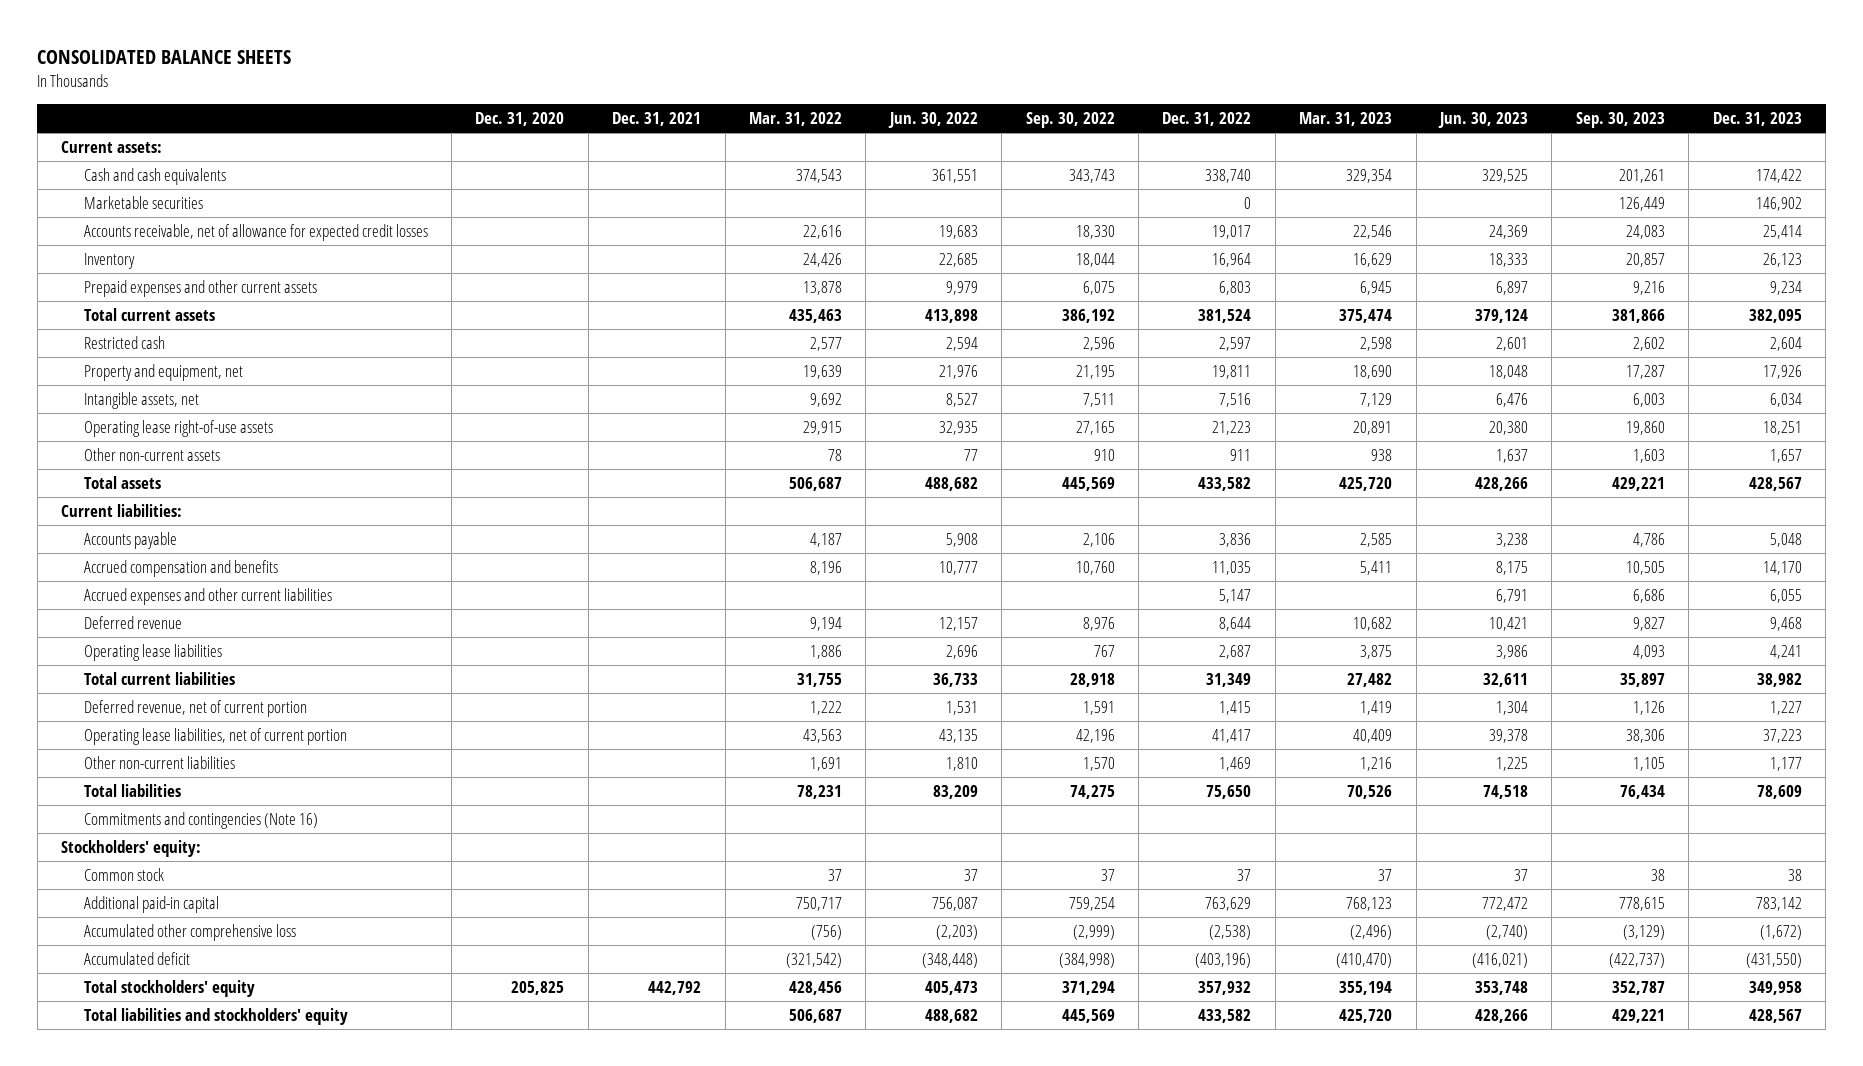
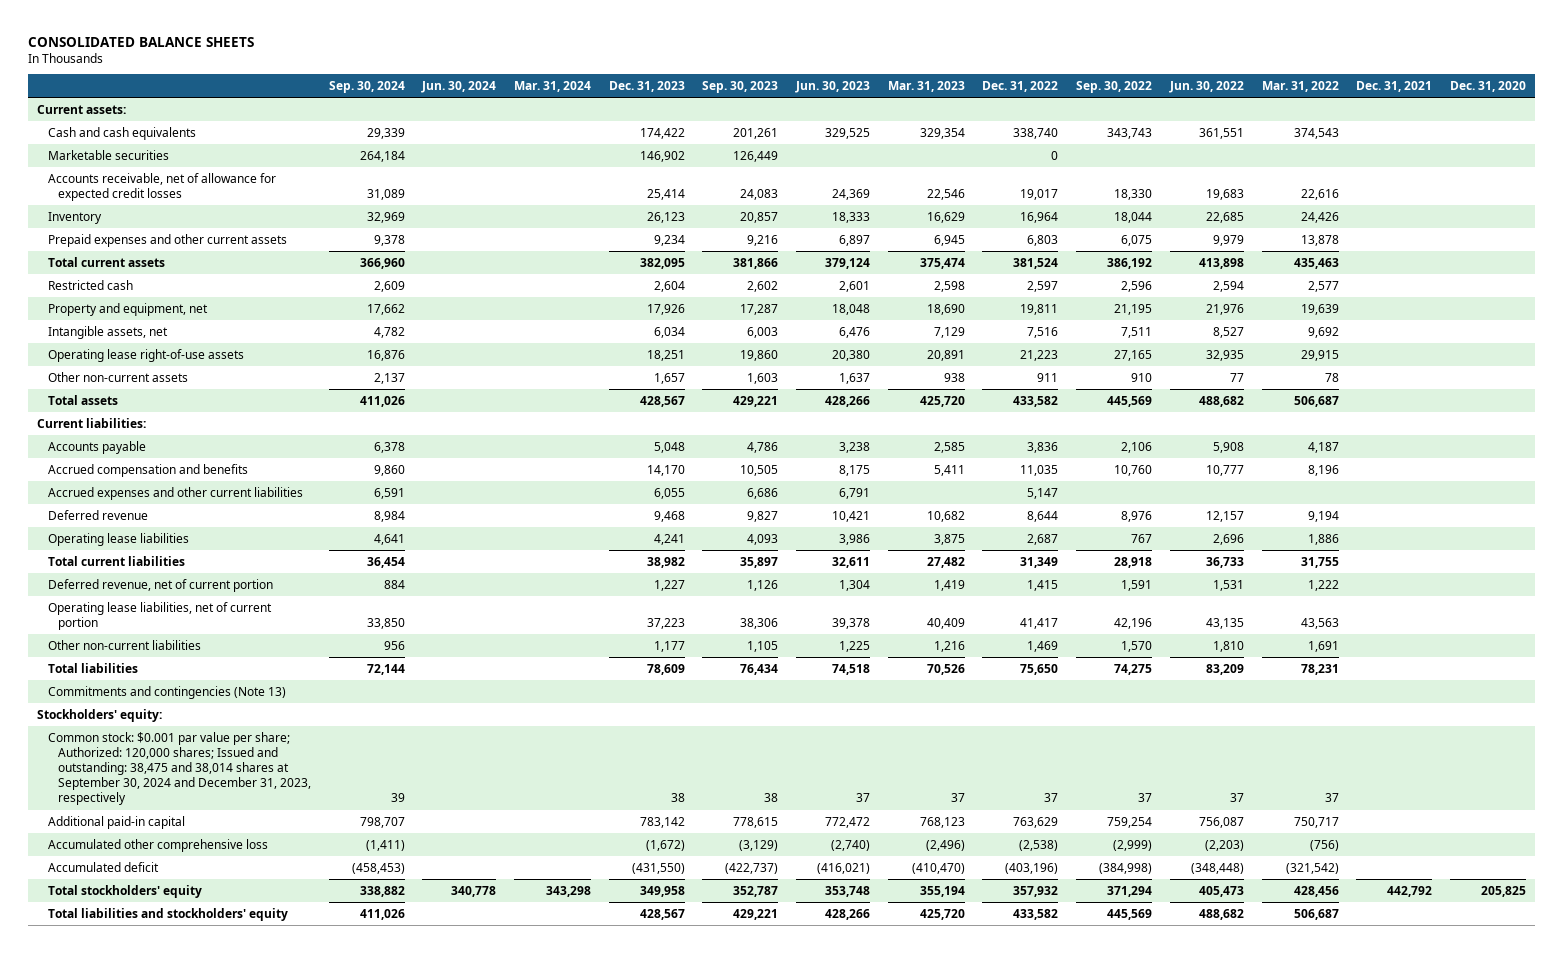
- | Dec. 31, 2020 | Dec. 31, 2021 | Mar. 31, 2022 | Jun. 30, 2022 | Sep. 30, 2022 | Dec. 31, 2022 | Mar. 31, 2023 | Jun. 30, 2023 | Sep. 30, 2023 | Dec. 31, 2023
+ | Sep. 30, 2024 | Jun. 30, 2024 | Mar. 31, 2024 | Dec. 31, 2023 | Sep. 30, 2023 | Jun. 30, 2023 | Mar. 31, 2023 | Dec. 31, 2022 | Sep. 30, 2022 | Jun. 30, 2022 | Mar. 31, 2022 | Dec. 31, 2021 | Dec. 31, 2020
- Commitments and contingencies (Note 16)
+ Commitments and contingencies (Note 13)
- Common stock | | | 37 | 37 | 37 | 37 | 37 | 37 | 38 | 38
+ Common stock: $0.001 par value per share; Authorized: 120,000 shares; Issued and outstanding: 38,475 and 38,014 shares at September 30, 2024 and December 31, 2023, respectively | 39 | | | 38 | 38 | 37 | 37 | 37 | 37 | 37 | 37 | |

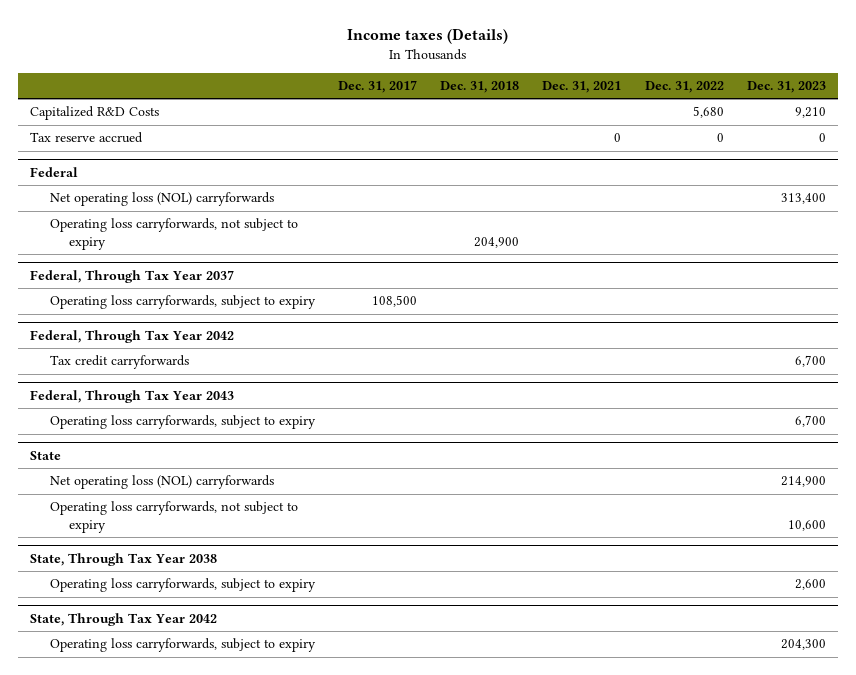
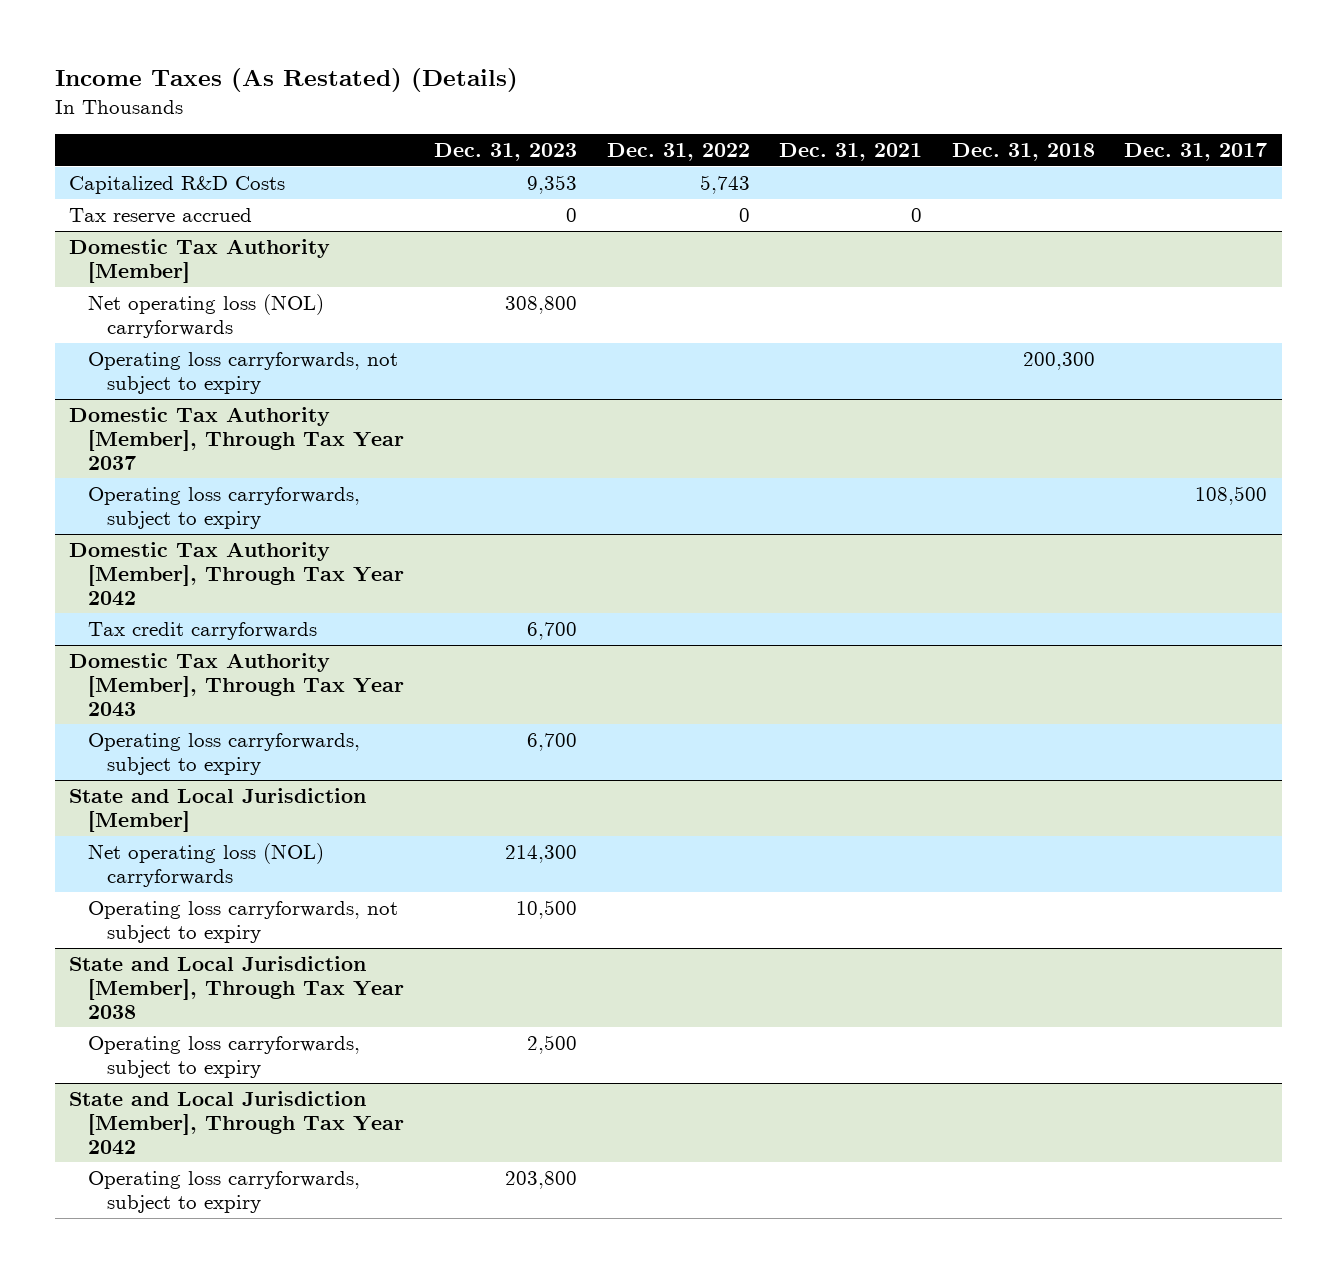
- Income taxes (Details)
+ Income Taxes (As Restated) (Details)
- | Dec. 31, 2017 | Dec. 31, 2018 | Dec. 31, 2021 | Dec. 31, 2022 | Dec. 31, 2023
+ | Dec. 31, 2023 | Dec. 31, 2022 | Dec. 31, 2021 | Dec. 31, 2018 | Dec. 31, 2017
- Capitalized R&D Costs | | | | 5,680 | 9,210
+ Capitalized R&D Costs | 9,353 | 5,743 | | |
- Federal
- Net operating loss (NOL) carryforwards | | | | | 313,400
- Operating loss carryforwards, not subject to expiry | | 204,900 | | |
- Federal, Through Tax Year 2037
+ Domestic Tax Authority [Member]
+ Net operating loss (NOL) carryforwards | 308,800 | | | |
+ Operating loss carryforwards, not subject to expiry | | | | 200,300 |
+ Domestic Tax Authority [Member], Through Tax Year 2037
- Federal, Through Tax Year 2042
+ Domestic Tax Authority [Member], Through Tax Year 2042
- Federal, Through Tax Year 2043
+ Domestic Tax Authority [Member], Through Tax Year 2043
- State
- Net operating loss (NOL) carryforwards | | | | | 214,900
- Operating loss carryforwards, not subject to expiry | | | | | 10,600
- State, Through Tax Year 2038
- Operating loss carryforwards, subject to expiry | | | | | 2,600
- State, Through Tax Year 2042
- Operating loss carryforwards, subject to expiry | | | | | 204,300
+ State and Local Jurisdiction [Member]
+ Net operating loss (NOL) carryforwards | 214,300 | | | |
+ Operating loss carryforwards, not subject to expiry | 10,500 | | | |
+ State and Local Jurisdiction [Member], Through Tax Year 2038
+ Operating loss carryforwards, subject to expiry | 2,500 | | | |
+ State and Local Jurisdiction [Member], Through Tax Year 2042
+ Operating loss carryforwards, subject to expiry | 203,800 | | | |

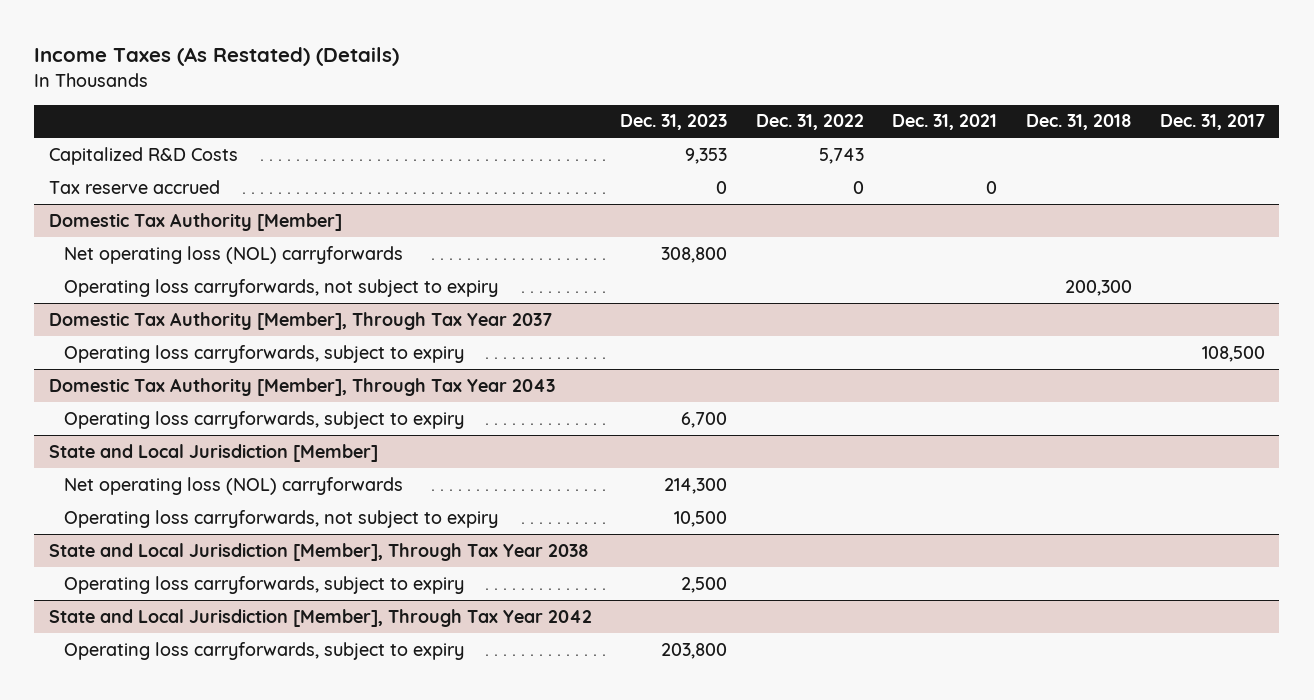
- Domestic Tax Authority [Member], Through Tax Year 2042
- Tax credit carryforwards | 6,700 | | | |

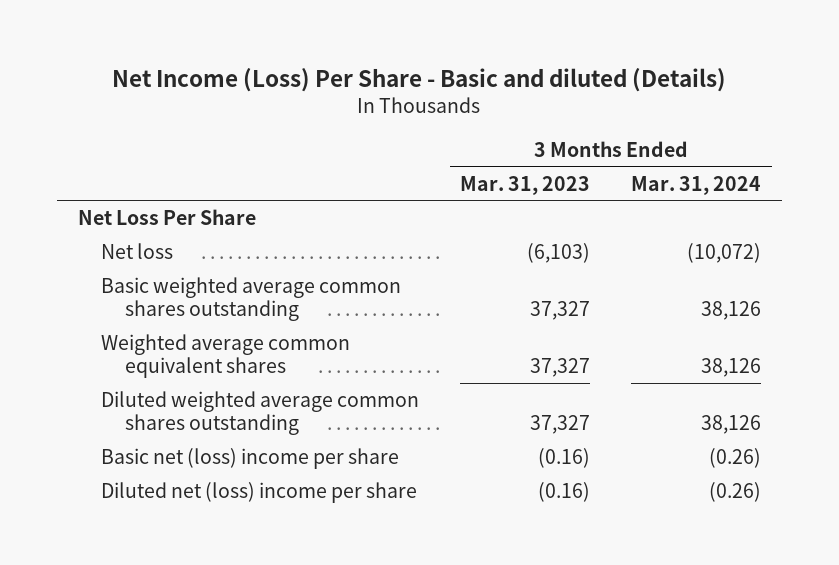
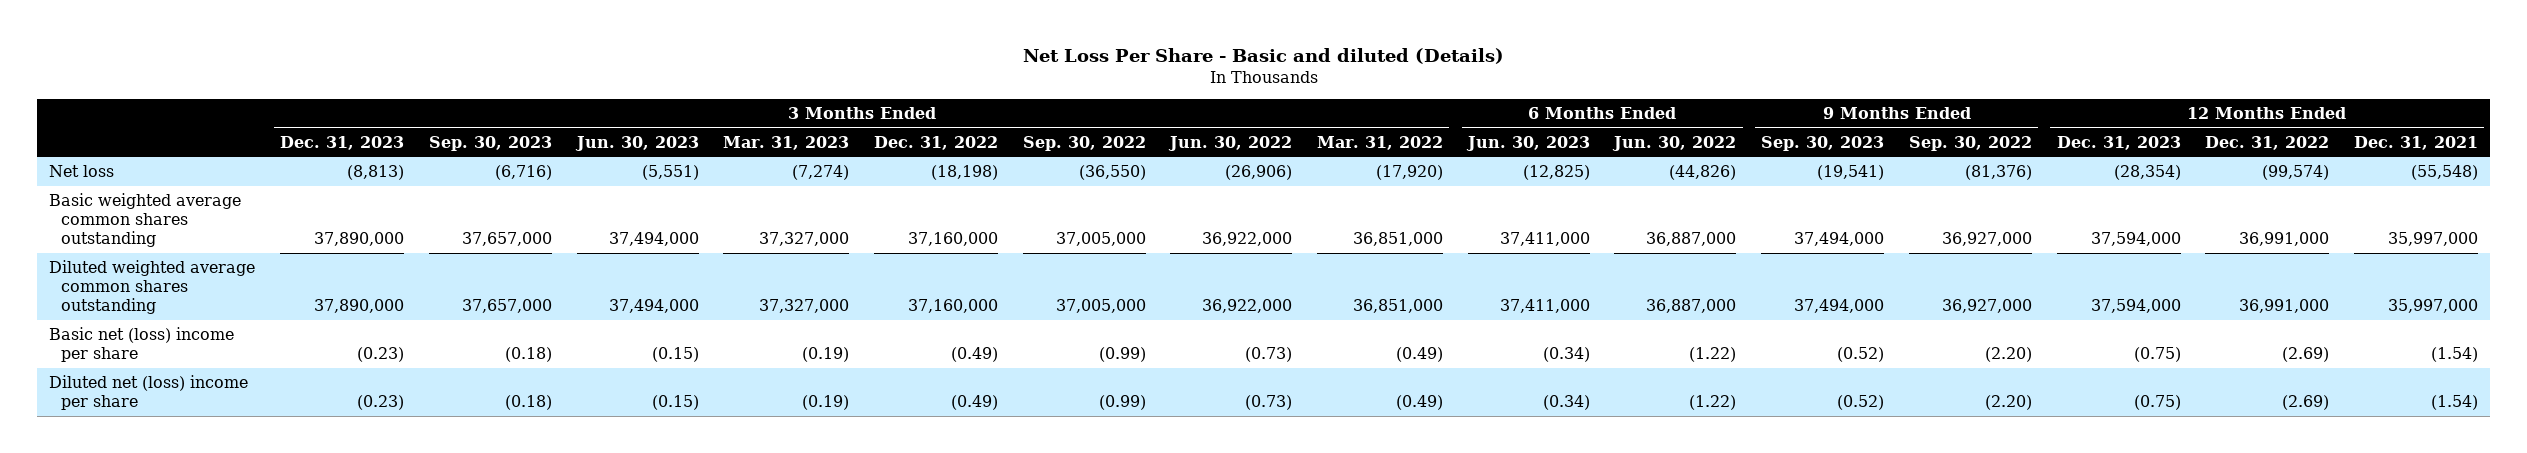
- Net Income (Loss) Per Share - Basic and diluted (Details)
+ Net Loss Per Share - Basic and diluted (Details)
- | 3 Months Ended Mar. 31, 2023 | 3 Months Ended Mar. 31, 2024
+ | 3 Months Ended Dec. 31, 2023 | 3 Months Ended Sep. 30, 2023 | 3 Months Ended Jun. 30, 2023 | 3 Months Ended Mar. 31, 2023 | 3 Months Ended Dec. 31, 2022 | 3 Months Ended Sep. 30, 2022 | 3 Months Ended Jun. 30, 2022 | 3 Months Ended Mar. 31, 2022 | 6 Months Ended Jun. 30, 2023 | 6 Months Ended Jun. 30, 2022 | 9 Months Ended Sep. 30, 2023 | 9 Months Ended Sep. 30, 2022 | 12 Months Ended Dec. 31, 2023 | 12 Months Ended Dec. 31, 2022 | 12 Months Ended Dec. 31, 2021
- Net Loss Per Share
- Net loss | (6,103) | (10,072)
- Basic weighted average common shares outstanding | 37,327 | 38,126
- Weighted average common equivalent shares | 37,327 | 38,126
- Diluted weighted average common shares outstanding | 37,327 | 38,126
- Basic net (loss) income per share | (0.16) | (0.26)
- Diluted net (loss) income per share | (0.16) | (0.26)
+ Net loss | (8,813) | (6,716) | (5,551) | (7,274) | (18,198) | (36,550) | (26,906) | (17,920) | (12,825) | (44,826) | (19,541) | (81,376) | (28,354) | (99,574) | (55,548)
+ Basic weighted average common shares outstanding | 37,890,000 | 37,657,000 | 37,494,000 | 37,327,000 | 37,160,000 | 37,005,000 | 36,922,000 | 36,851,000 | 37,411,000 | 36,887,000 | 37,494,000 | 36,927,000 | 37,594,000 | 36,991,000 | 35,997,000
+ Diluted weighted average common shares outstanding | 37,890,000 | 37,657,000 | 37,494,000 | 37,327,000 | 37,160,000 | 37,005,000 | 36,922,000 | 36,851,000 | 37,411,000 | 36,887,000 | 37,494,000 | 36,927,000 | 37,594,000 | 36,991,000 | 35,997,000
+ Basic net (loss) income per share | (0.23) | (0.18) | (0.15) | (0.19) | (0.49) | (0.99) | (0.73) | (0.49) | (0.34) | (1.22) | (0.52) | (2.20) | (0.75) | (2.69) | (1.54)
+ Diluted net (loss) income per share | (0.23) | (0.18) | (0.15) | (0.19) | (0.49) | (0.99) | (0.73) | (0.49) | (0.34) | (1.22) | (0.52) | (2.20) | (0.75) | (2.69) | (1.54)

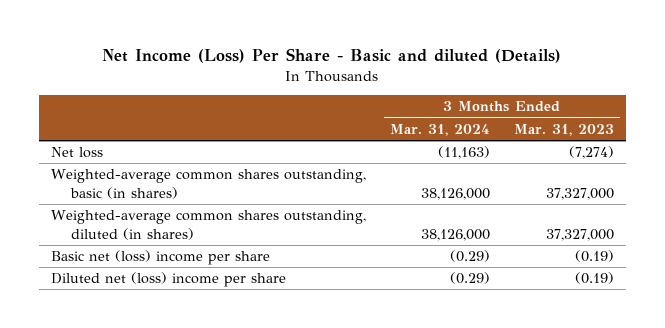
- Net Loss Per Share - Basic and diluted (Details)
+ Net Income (Loss) Per Share - Basic and diluted (Details)
- | 3 Months Ended Dec. 31, 2023 | 3 Months Ended Sep. 30, 2023 | 3 Months Ended Jun. 30, 2023 | 3 Months Ended Mar. 31, 2023 | 3 Months Ended Dec. 31, 2022 | 3 Months Ended Sep. 30, 2022 | 3 Months Ended Jun. 30, 2022 | 3 Months Ended Mar. 31, 2022 | 6 Months Ended Jun. 30, 2023 | 6 Months Ended Jun. 30, 2022 | 9 Months Ended Sep. 30, 2023 | 9 Months Ended Sep. 30, 2022 | 12 Months Ended Dec. 31, 2023 | 12 Months Ended Dec. 31, 2022 | 12 Months Ended Dec. 31, 2021
+ | 3 Months Ended Mar. 31, 2024 | 3 Months Ended Mar. 31, 2023
- Basic weighted average common shares outstanding | 37,890,000 | 37,657,000 | 37,494,000 | 37,327,000 | 37,160,000 | 37,005,000 | 36,922,000 | 36,851,000 | 37,411,000 | 36,887,000 | 37,494,000 | 36,927,000 | 37,594,000 | 36,991,000 | 35,997,000
- Diluted weighted average common shares outstanding | 37,890,000 | 37,657,000 | 37,494,000 | 37,327,000 | 37,160,000 | 37,005,000 | 36,922,000 | 36,851,000 | 37,411,000 | 36,887,000 | 37,494,000 | 36,927,000 | 37,594,000 | 36,991,000 | 35,997,000
+ Weighted-average common shares outstanding, basic (in shares) | 38,126,000 | 37,327,000
+ Weighted-average common shares outstanding, diluted (in shares) | 38,126,000 | 37,327,000

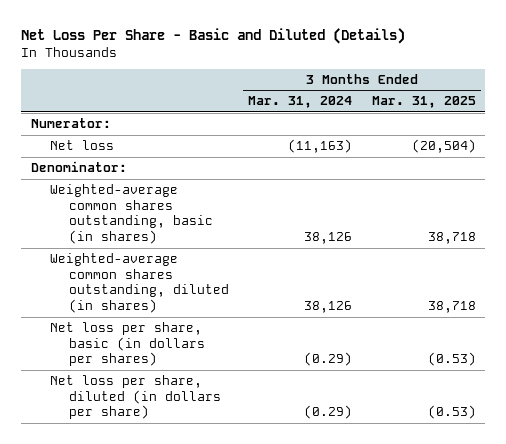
- Net Income (Loss) Per Share - Basic and diluted (Details)
+ Net Loss Per Share - Basic and Diluted (Details)
- | 3 Months Ended Mar. 31, 2024 | 3 Months Ended Mar. 31, 2023
+ | 3 Months Ended Mar. 31, 2024 | 3 Months Ended Mar. 31, 2025
+ Numerator:
- Weighted-average common shares outstanding, basic (in shares) | 38,126,000 | 37,327,000
- Weighted-average common shares outstanding, diluted (in shares) | 38,126,000 | 37,327,000
- Basic net (loss) income per share | (0.29) | (0.19)
- Diluted net (loss) income per share | (0.29) | (0.19)
+ Denominator:
+ Weighted-average common shares outstanding, basic (in shares) | 38,126 | 38,718
+ Weighted-average common shares outstanding, diluted (in shares) | 38,126 | 38,718
+ Net loss per share, basic (in dollars per shares) | (0.29) | (0.53)
+ Net loss per share, diluted (in dollars per share) | (0.29) | (0.53)

